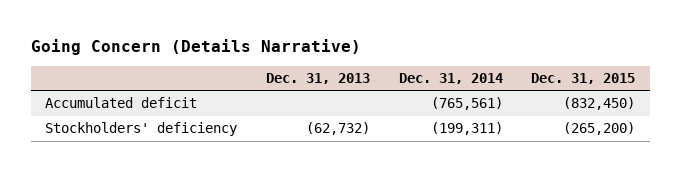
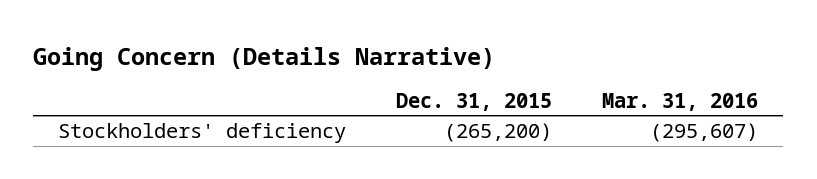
- | Dec. 31, 2013 | Dec. 31, 2014 | Dec. 31, 2015
+ | Dec. 31, 2015 | Mar. 31, 2016
- Accumulated deficit | | (765,561) | (832,450)

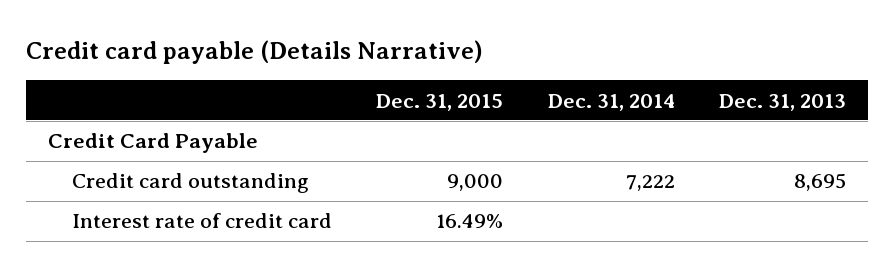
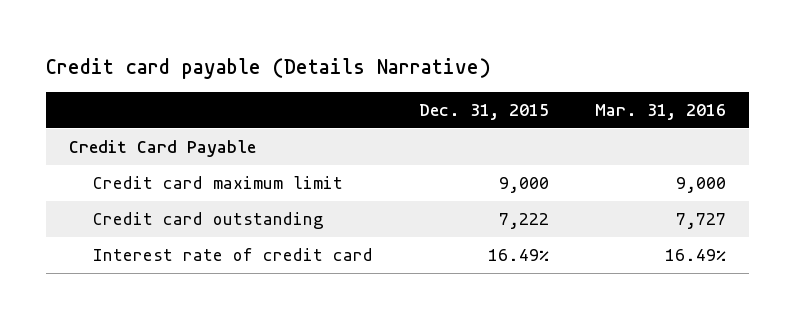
- | Dec. 31, 2015 | Dec. 31, 2014 | Dec. 31, 2013
+ | Dec. 31, 2015 | Mar. 31, 2016
- Credit card outstanding | 9,000 | 7,222 | 8,695
+ Credit card maximum limit | 9,000 | 9,000
+ Credit card outstanding | 7,222 | 7,727

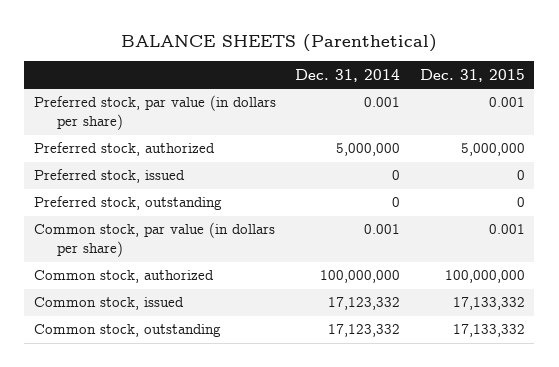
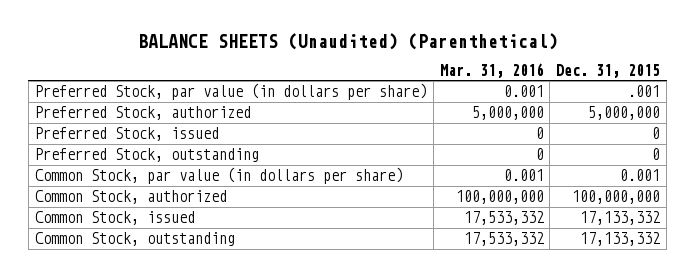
- BALANCE SHEETS (Parenthetical)
+ BALANCE SHEETS (Unaudited) (Parenthetical)
- | Dec. 31, 2014 | Dec. 31, 2015
+ | Mar. 31, 2016 | Dec. 31, 2015
- Preferred stock, par value (in dollars per share) | 0.001 | 0.001
- Preferred stock, authorized | 5,000,000 | 5,000,000
- Preferred stock, issued | 0 | 0
- Preferred stock, outstanding | 0 | 0
- Common stock, par value (in dollars per share) | 0.001 | 0.001
- Common stock, authorized | 100,000,000 | 100,000,000
- Common stock, issued | 17,123,332 | 17,133,332
- Common stock, outstanding | 17,123,332 | 17,133,332
+ Preferred Stock, par value (in dollars per share) | 0.001 | .001
+ Preferred Stock, authorized | 5,000,000 | 5,000,000
+ Preferred Stock, issued | 0 | 0
+ Preferred Stock, outstanding | 0 | 0
+ Common Stock, par value (in dollars per share) | 0.001 | 0.001
+ Common Stock, authorized | 100,000,000 | 100,000,000
+ Common Stock, issued | 17,533,332 | 17,133,332
+ Common Stock, outstanding | 17,533,332 | 17,133,332

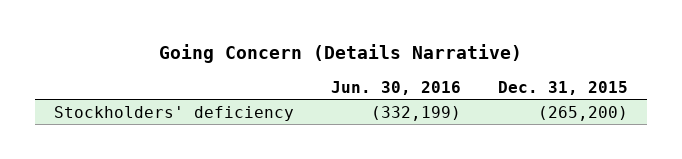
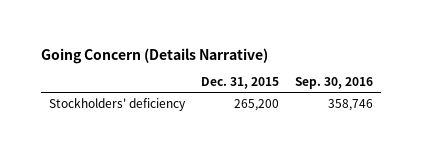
- | Jun. 30, 2016 | Dec. 31, 2015
+ | Dec. 31, 2015 | Sep. 30, 2016
- Stockholders' deficiency | (332,199) | (265,200)
+ Stockholders' deficiency | 265,200 | 358,746

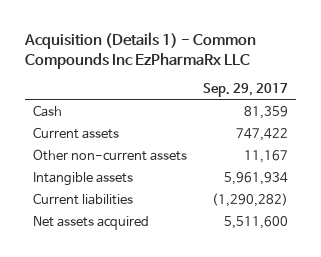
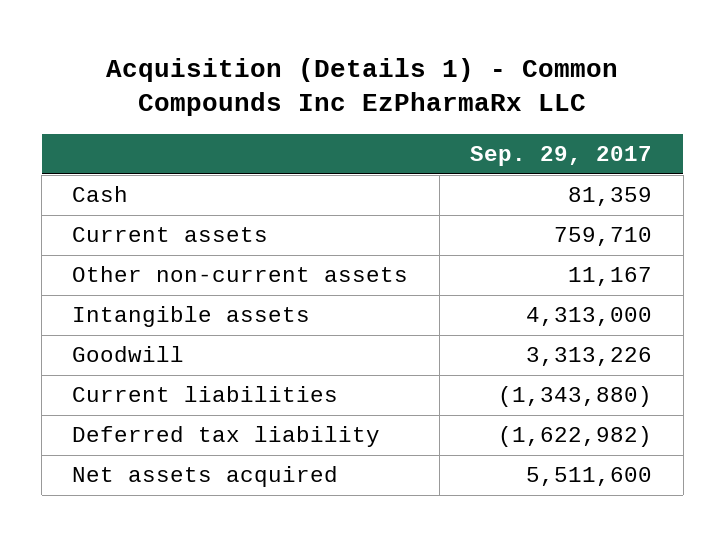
- Current assets | 747,422
+ Current assets | 759,710
- Intangible assets | 5,961,934
- Current liabilities | (1,290,282)
+ Intangible assets | 4,313,000
+ Goodwill | 3,313,226
+ Current liabilities | (1,343,880)
+ Deferred tax liability | (1,622,982)

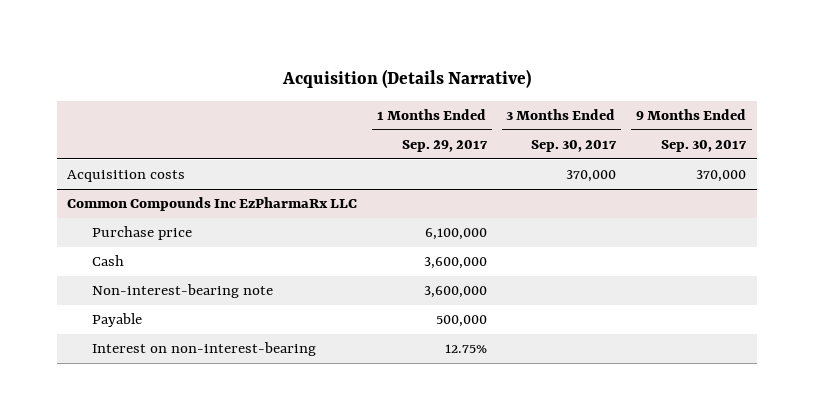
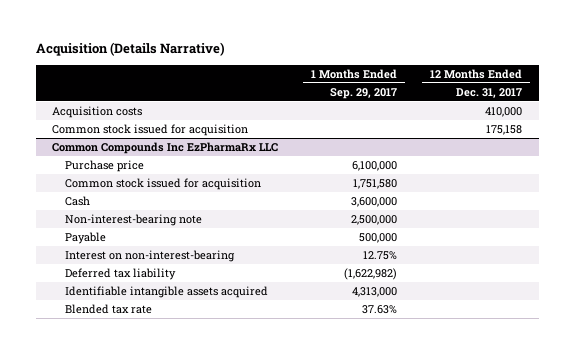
- | 1 Months Ended Sep. 29, 2017 | 3 Months Ended Sep. 30, 2017 | 9 Months Ended Sep. 30, 2017
+ | 1 Months Ended Sep. 29, 2017 | 12 Months Ended Dec. 31, 2017
+ Common stock issued for acquisition | | 175,158
@ Common Compounds Inc EzPharmaRx LLC
+ Common stock issued for acquisition | 1,751,580 |
- Non-interest-bearing note | 3,600,000 | |
+ Non-interest-bearing note | 2,500,000 |
+ Deferred tax liability | (1,622,982) |
+ Identifiable intangible assets acquired | 4,313,000 |
+ Blended tax rate | 37.63% |

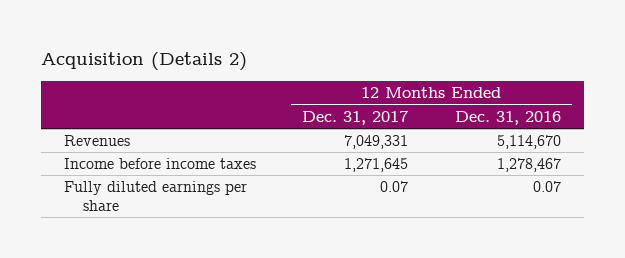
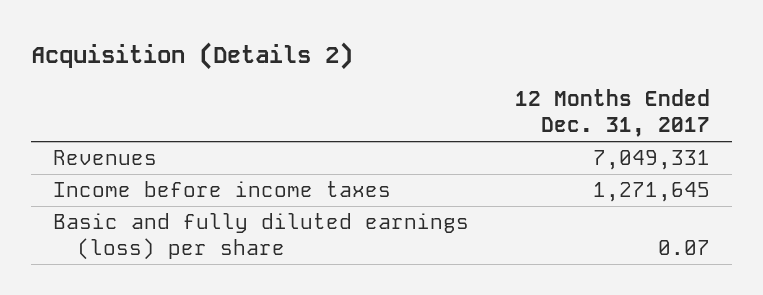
- | 12 Months Ended Dec. 31, 2017 | 12 Months Ended Dec. 31, 2016
+ | 12 Months Ended Dec. 31, 2017
- Fully diluted earnings per share | 0.07 | 0.07
+ Basic and fully diluted earnings (loss) per share | 0.07

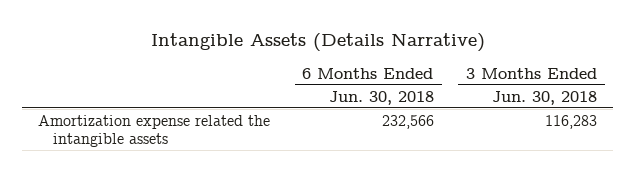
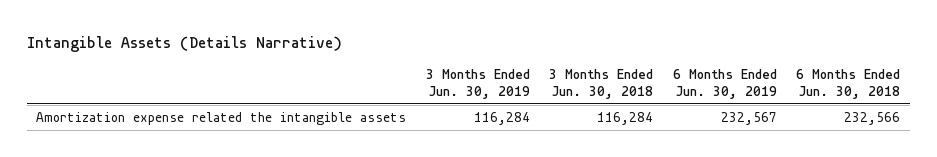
- | 6 Months Ended Jun. 30, 2018 | 3 Months Ended Jun. 30, 2018
+ | 3 Months Ended Jun. 30, 2019 | 3 Months Ended Jun. 30, 2018 | 6 Months Ended Jun. 30, 2019 | 6 Months Ended Jun. 30, 2018
- Amortization expense related the intangible assets | 232,566 | 116,283
+ Amortization expense related the intangible assets | 116,284 | 116,284 | 232,567 | 232,566

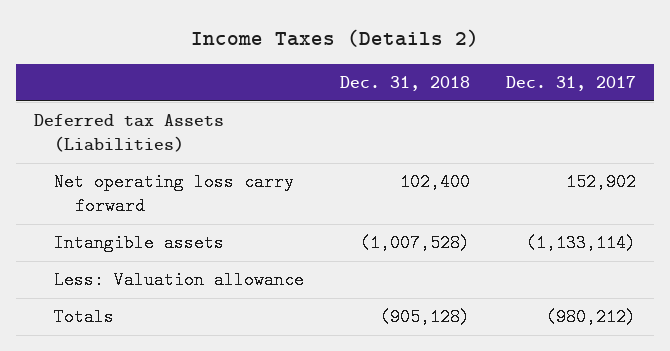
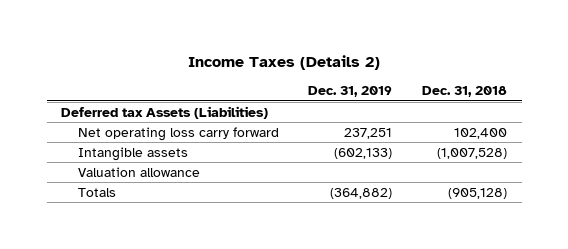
- | Dec. 31, 2018 | Dec. 31, 2017
+ | Dec. 31, 2019 | Dec. 31, 2018
- Less: Valuation allowance
+ Valuation allowance

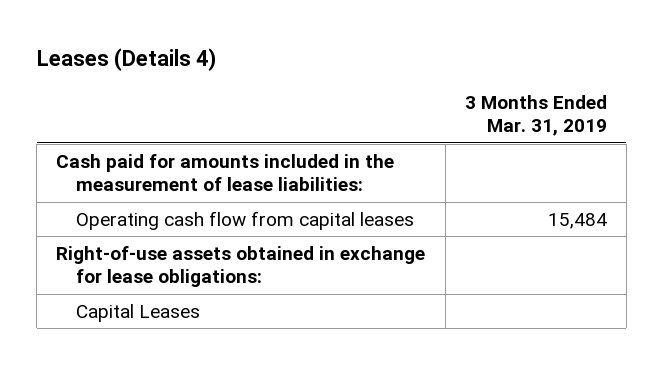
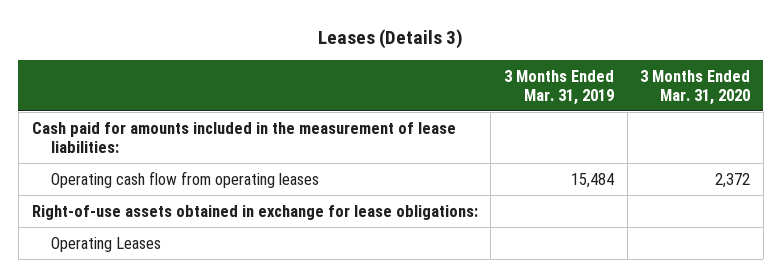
- Leases (Details 4)
+ Leases (Details 3)
- | 3 Months Ended Mar. 31, 2019
+ | 3 Months Ended Mar. 31, 2019 | 3 Months Ended Mar. 31, 2020
- Operating cash flow from capital leases | 15,484
+ Operating cash flow from operating leases | 15,484 | 2,372
- Capital Leases
+ Operating Leases

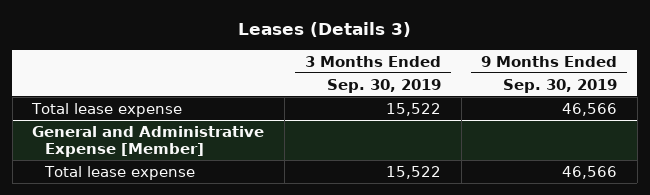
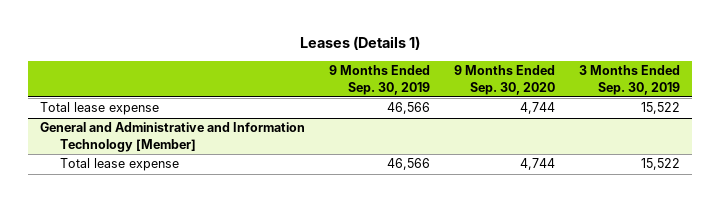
- Leases (Details 3)
+ Leases (Details 1)
- | 3 Months Ended Sep. 30, 2019 | 9 Months Ended Sep. 30, 2019
+ | 9 Months Ended Sep. 30, 2019 | 9 Months Ended Sep. 30, 2020 | 3 Months Ended Sep. 30, 2019
- General and Administrative Expense [Member]
+ General and Administrative and Information Technology [Member]

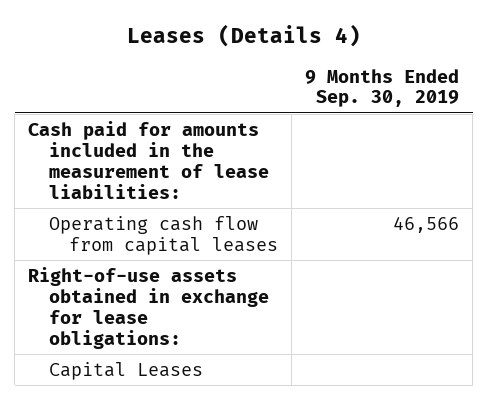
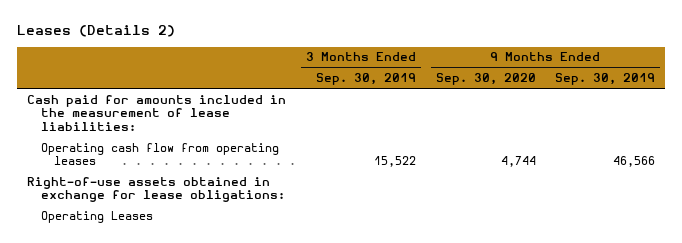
- Leases (Details 4)
+ Leases (Details 2)
- | 9 Months Ended Sep. 30, 2019
+ | 3 Months Ended Sep. 30, 2019 | 9 Months Ended Sep. 30, 2020 | 9 Months Ended Sep. 30, 2019
- Operating cash flow from capital leases | 46,566
+ Operating cash flow from operating leases | 15,522 | 4,744 | 46,566
- Capital Leases
+ Operating Leases

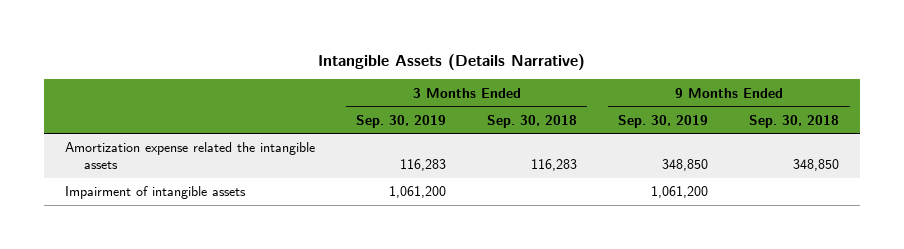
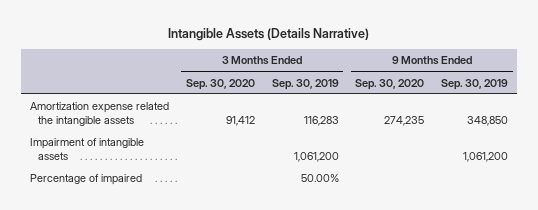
- | 3 Months Ended Sep. 30, 2019 | 3 Months Ended Sep. 30, 2018 | 9 Months Ended Sep. 30, 2019 | 9 Months Ended Sep. 30, 2018
+ | 3 Months Ended Sep. 30, 2020 | 3 Months Ended Sep. 30, 2019 | 9 Months Ended Sep. 30, 2020 | 9 Months Ended Sep. 30, 2019
+ Percentage of impaired | | 50.00% | |

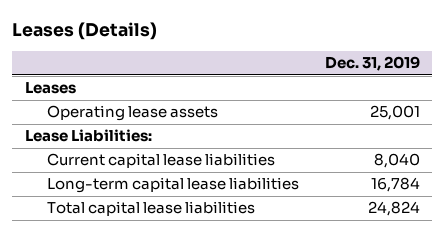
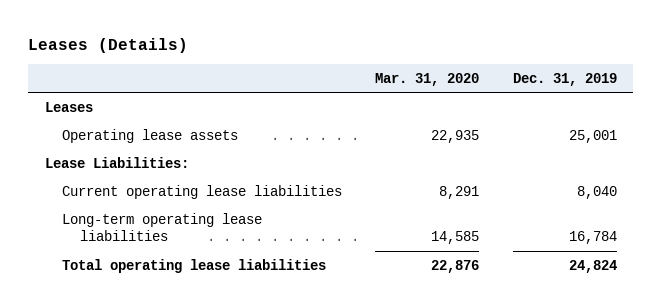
- | Dec. 31, 2019
+ | Mar. 31, 2020 | Dec. 31, 2019
- Current capital lease liabilities | 8,040
- Long-term capital lease liabilities | 16,784
- Total capital lease liabilities | 24,824
+ Current operating lease liabilities | 8,291 | 8,040
+ Long-term operating lease liabilities | 14,585 | 16,784
+ Total operating lease liabilities | 22,876 | 24,824

